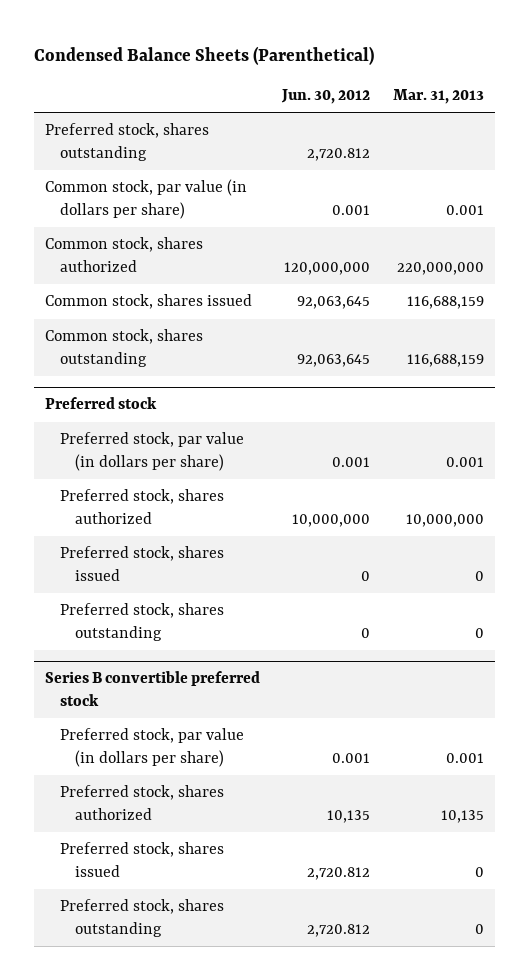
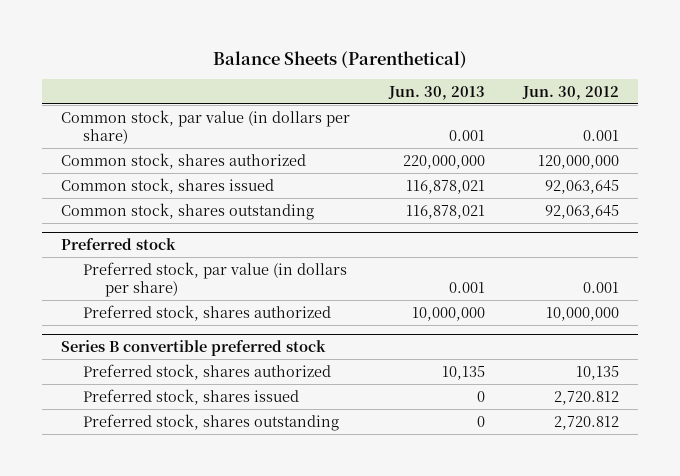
- Condensed Balance Sheets (Parenthetical)
+ Balance Sheets (Parenthetical)
- | Jun. 30, 2012 | Mar. 31, 2013
+ | Jun. 30, 2013 | Jun. 30, 2012
- Preferred stock, shares outstanding | 2,720.812 |
@ Preferred stock
- Preferred stock, shares issued | 0 | 0
- Preferred stock, shares outstanding | 0 | 0
@ Series B convertible preferred stock
- Preferred stock, par value (in dollars per share) | 0.001 | 0.001

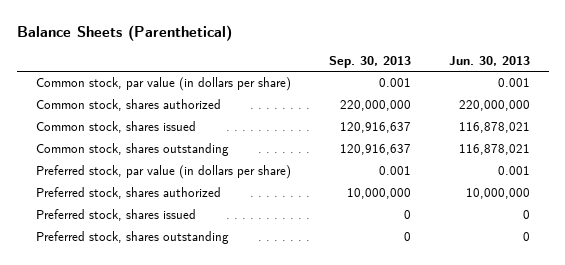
- | Jun. 30, 2013 | Jun. 30, 2012
+ | Sep. 30, 2013 | Jun. 30, 2013
- Preferred stock
- Series B convertible preferred stock
- Preferred stock, shares authorized | 10,135 | 10,135

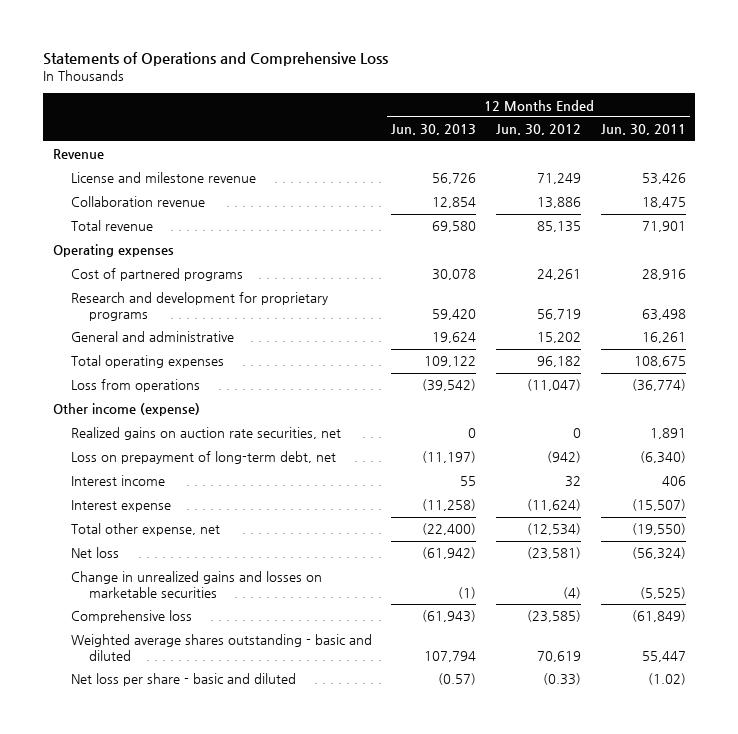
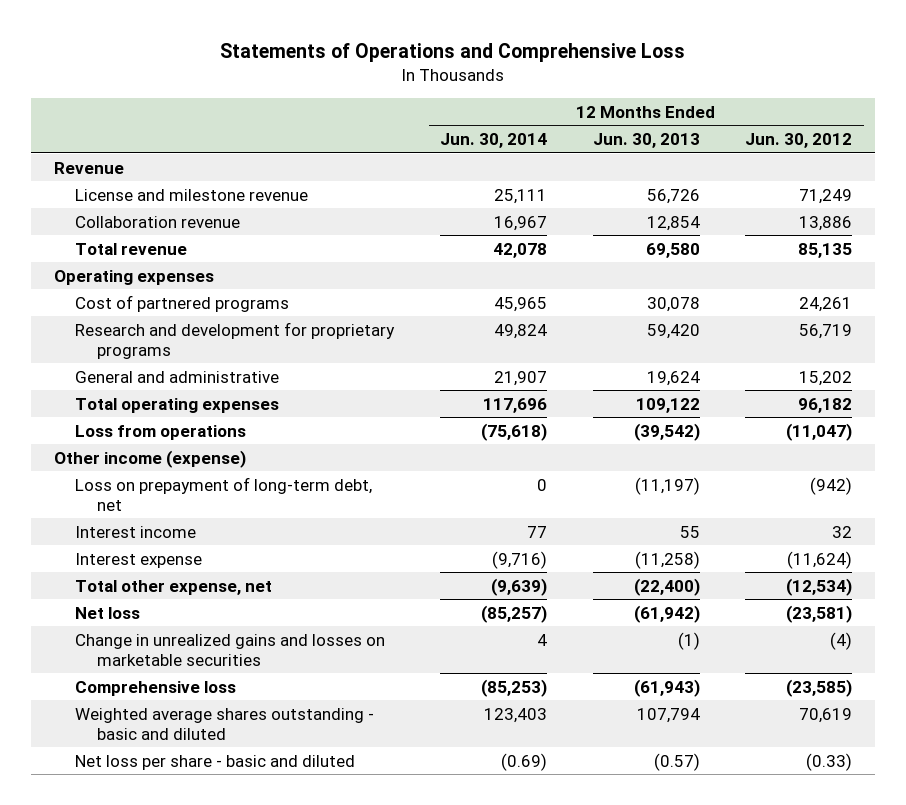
- | 12 Months Ended Jun. 30, 2013 | 12 Months Ended Jun. 30, 2012 | 12 Months Ended Jun. 30, 2011
+ | 12 Months Ended Jun. 30, 2014 | 12 Months Ended Jun. 30, 2013 | 12 Months Ended Jun. 30, 2012
- Realized gains on auction rate securities, net | 0 | 0 | 1,891

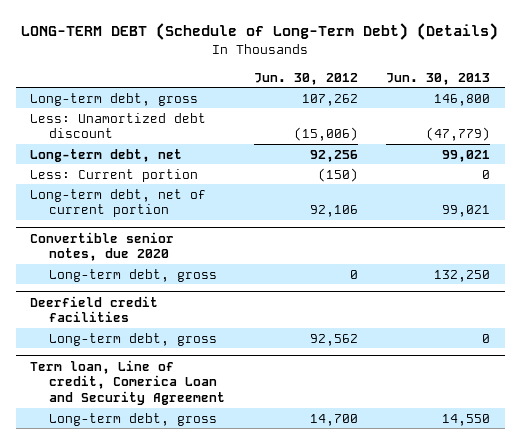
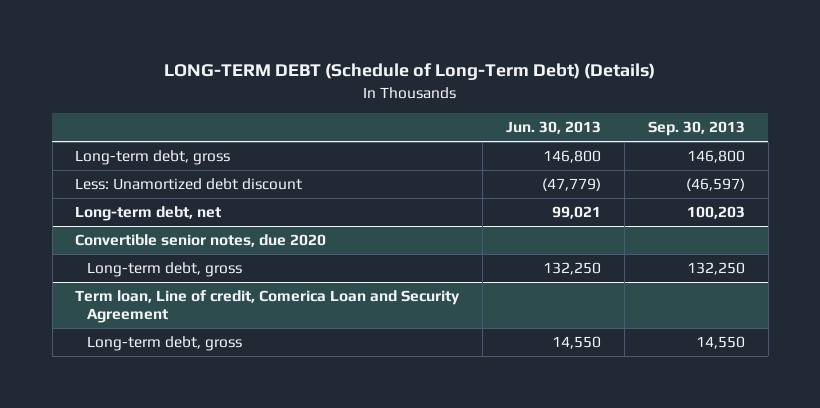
- | Jun. 30, 2012 | Jun. 30, 2013
+ | Jun. 30, 2013 | Sep. 30, 2013
- Less: Current portion | (150) | 0
- Long-term debt, net of current portion | 92,106 | 99,021
- Deerfield credit facilities
- Long-term debt, gross | 92,562 | 0

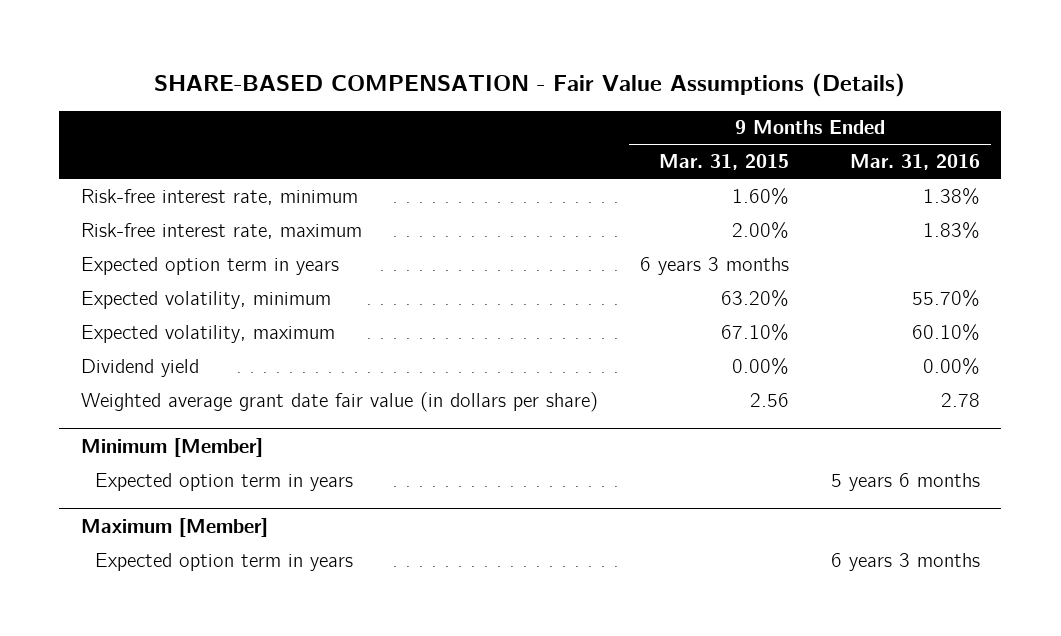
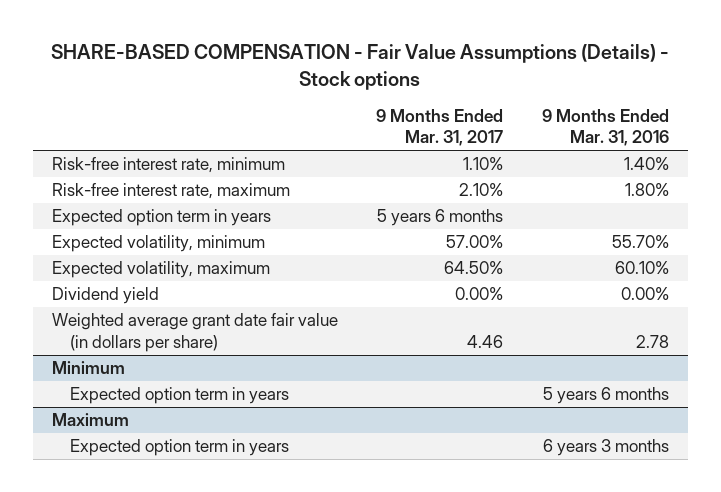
- SHARE-BASED COMPENSATION - Fair Value Assumptions (Details)
+ SHARE-BASED COMPENSATION - Fair Value Assumptions (Details) - Stock options
- | 9 Months Ended Mar. 31, 2015 | 9 Months Ended Mar. 31, 2016
+ | 9 Months Ended Mar. 31, 2017 | 9 Months Ended Mar. 31, 2016
- Risk-free interest rate, minimum | 1.60% | 1.38%
- Risk-free interest rate, maximum | 2.00% | 1.83%
+ Risk-free interest rate, minimum | 1.10% | 1.40%
+ Risk-free interest rate, maximum | 2.10% | 1.80%
- Minimum [Member]
+ Minimum
- Maximum [Member]
+ Maximum

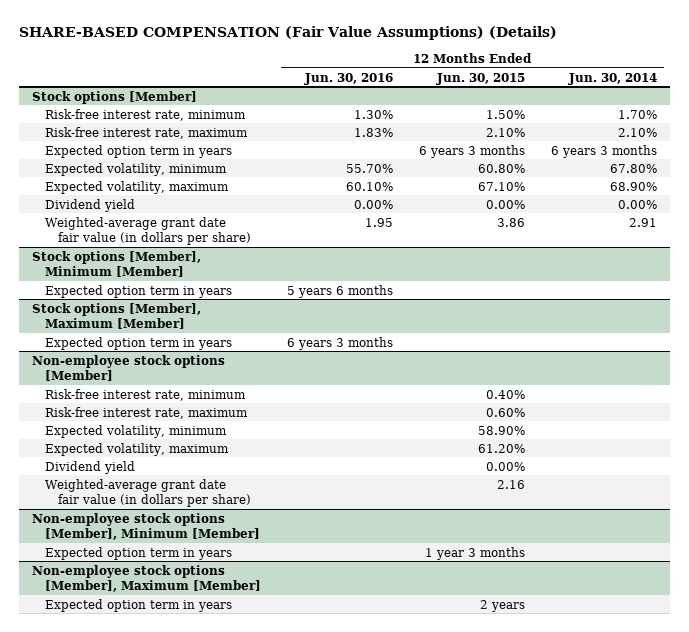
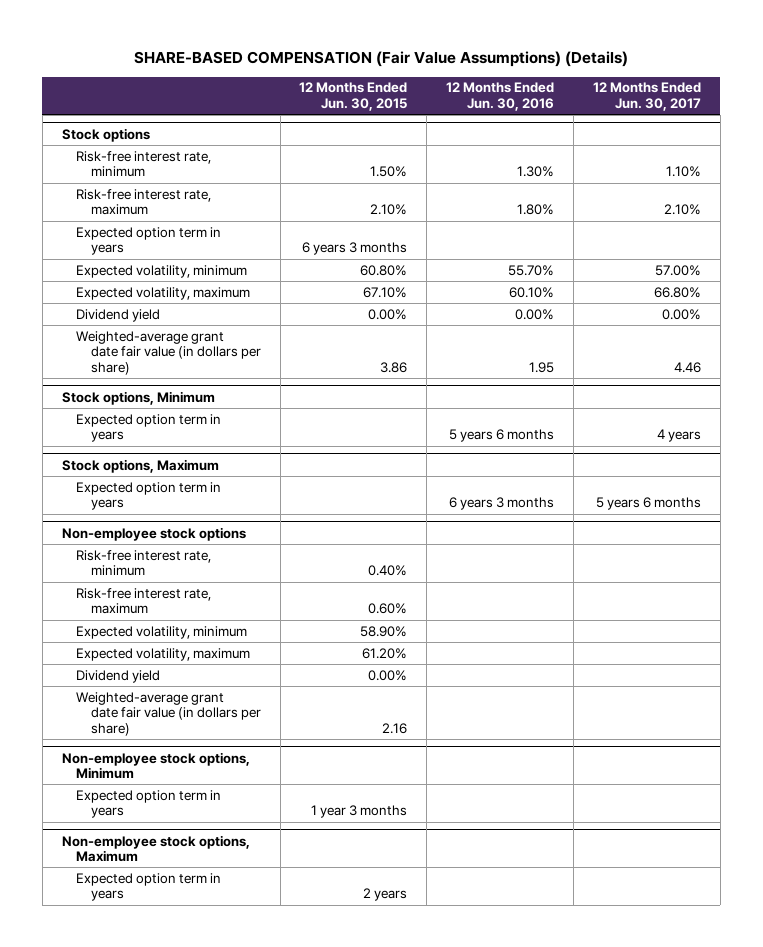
- | 12 Months Ended Jun. 30, 2016 | 12 Months Ended Jun. 30, 2015 | 12 Months Ended Jun. 30, 2014
+ | 12 Months Ended Jun. 30, 2015 | 12 Months Ended Jun. 30, 2016 | 12 Months Ended Jun. 30, 2017
- Stock options [Member]
+ Stock options
- Risk-free interest rate, maximum | 1.83% | 2.10% | 2.10%
+ Risk-free interest rate, maximum | 2.10% | 1.80% | 2.10%
- Stock options [Member], Minimum [Member]
+ Stock options, Minimum
- Stock options [Member], Maximum [Member]
+ Stock options, Maximum
- Non-employee stock options [Member]
+ Non-employee stock options
- Non-employee stock options [Member], Minimum [Member]
+ Non-employee stock options, Minimum
- Non-employee stock options [Member], Maximum [Member]
+ Non-employee stock options, Maximum

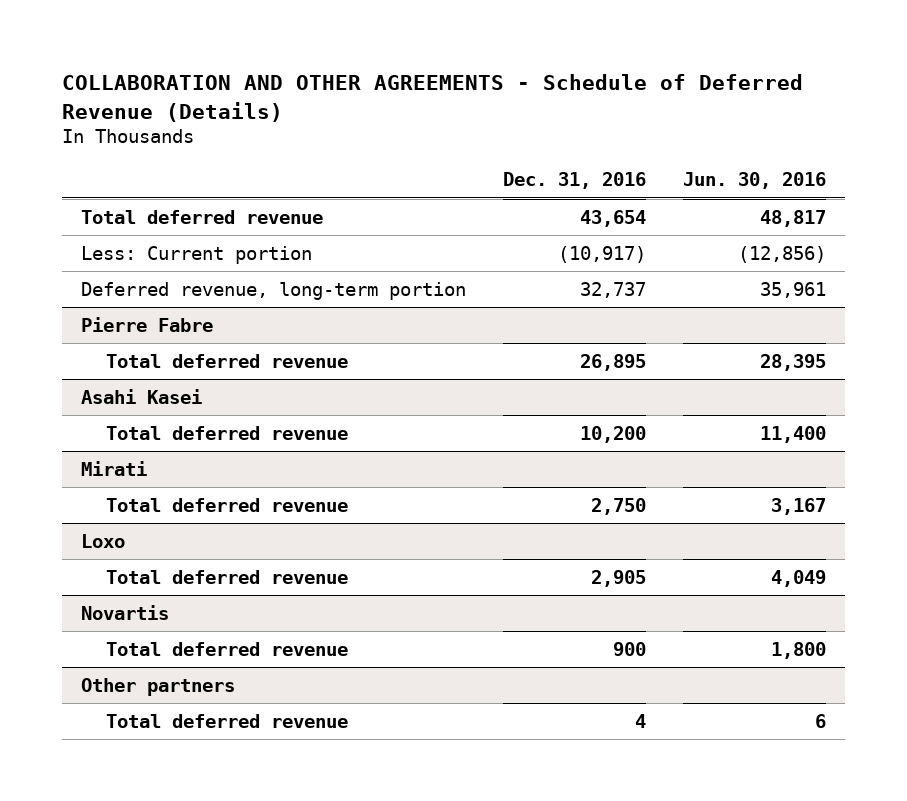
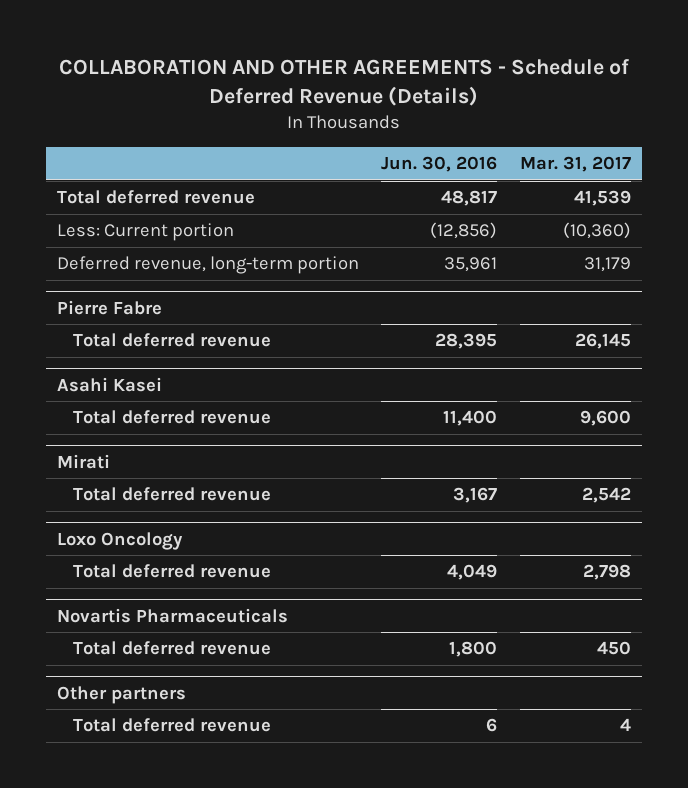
- | Dec. 31, 2016 | Jun. 30, 2016
+ | Jun. 30, 2016 | Mar. 31, 2017
- Loxo
+ Loxo Oncology
- Novartis
+ Novartis Pharmaceuticals

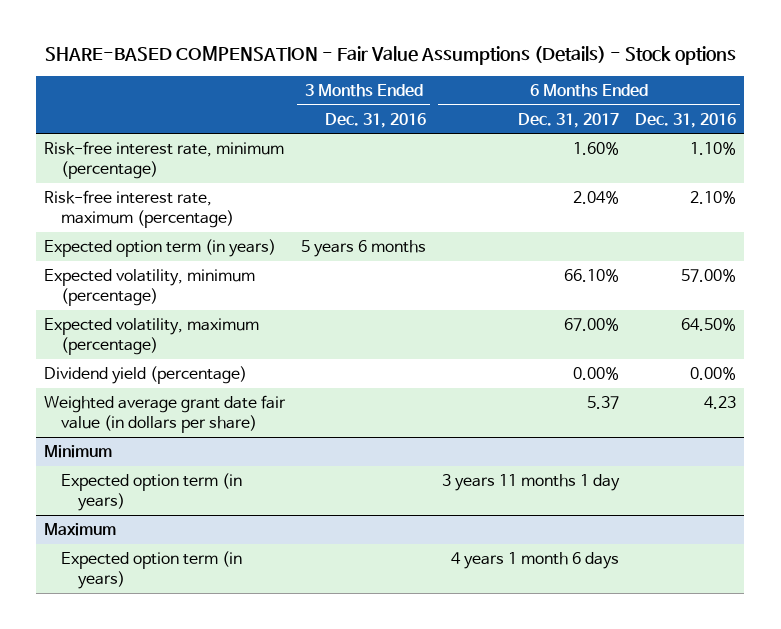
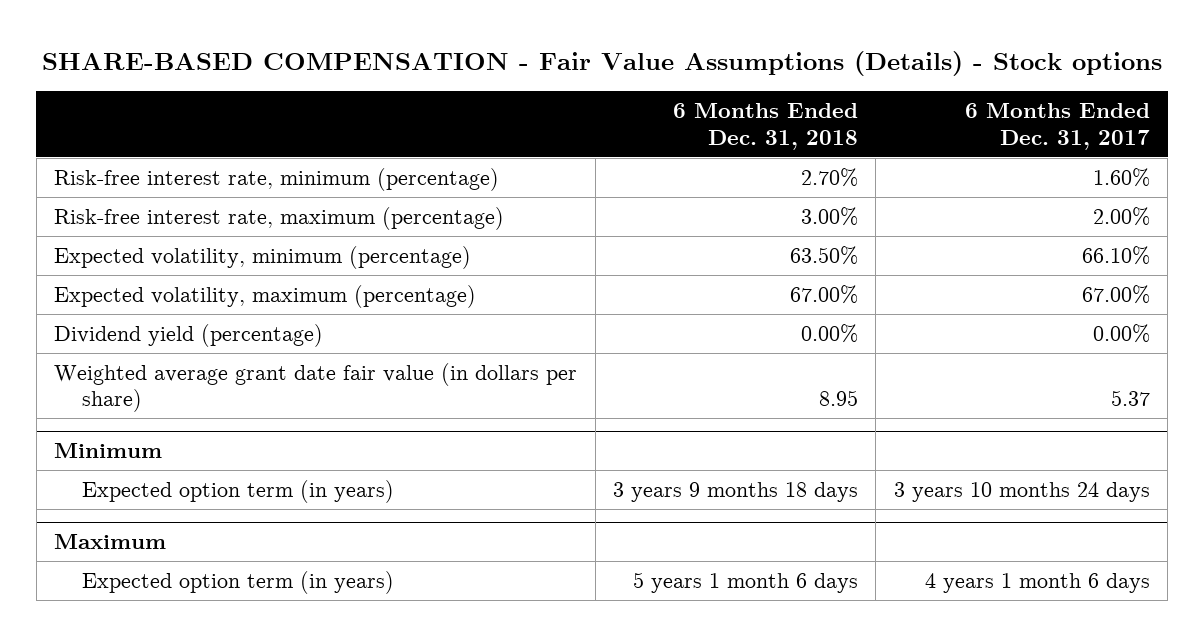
- | 3 Months Ended Dec. 31, 2016 | 6 Months Ended Dec. 31, 2017 | 6 Months Ended Dec. 31, 2016
+ | 6 Months Ended Dec. 31, 2018 | 6 Months Ended Dec. 31, 2017
- Risk-free interest rate, maximum (percentage) | | 2.04% | 2.10%
- Expected option term (in years) | 5 years 6 months | |
+ Risk-free interest rate, maximum (percentage) | 3.00% | 2.00%
@ Minimum
- Expected option term (in years) | | 3 years 11 months 1 day |
+ Expected option term (in years) | 3 years 9 months 18 days | 3 years 10 months 24 days

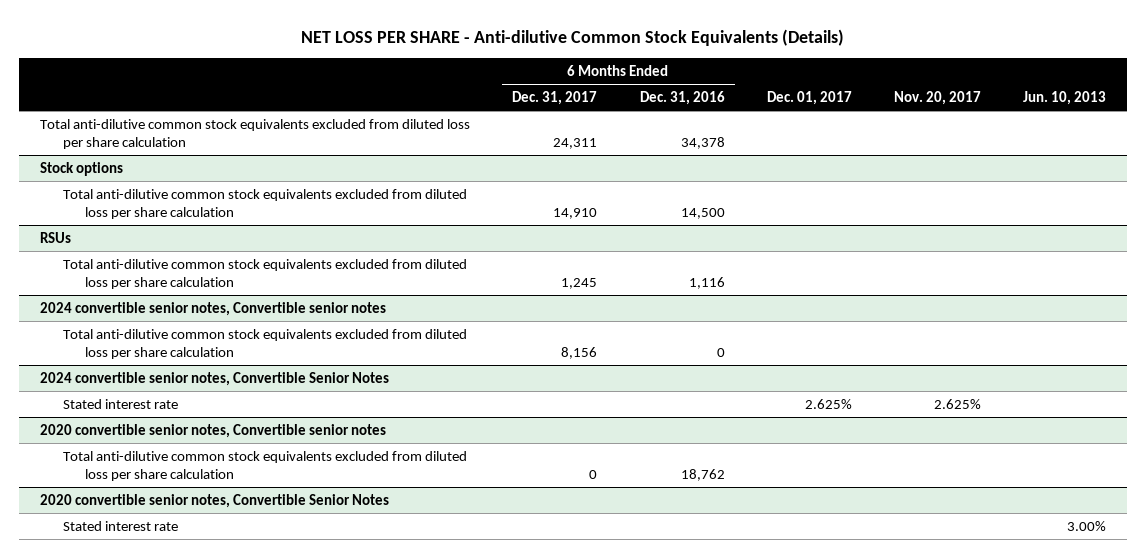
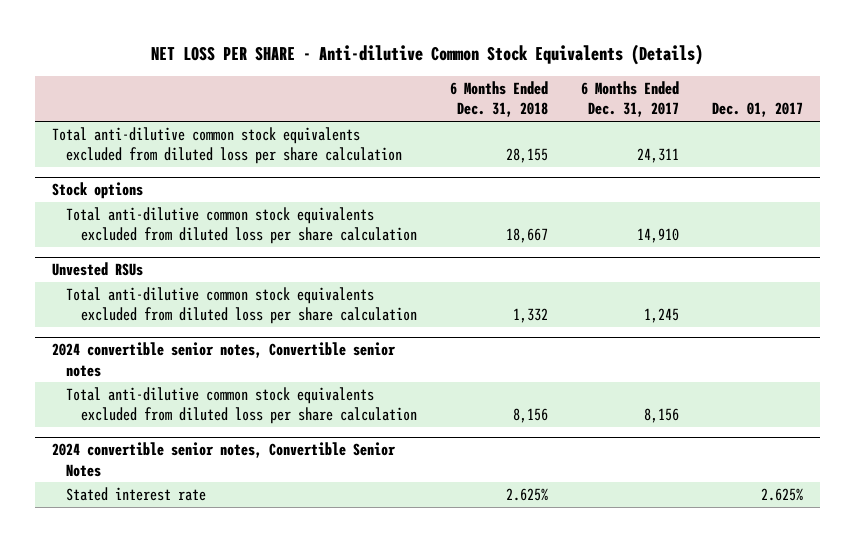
- | 6 Months Ended Dec. 31, 2017 | 6 Months Ended Dec. 31, 2016 | Dec. 01, 2017 | Nov. 20, 2017 | Jun. 10, 2013
+ | 6 Months Ended Dec. 31, 2018 | 6 Months Ended Dec. 31, 2017 | Dec. 01, 2017
- RSUs
+ Unvested RSUs
- 2020 convertible senior notes, Convertible senior notes
- Total anti-dilutive common stock equivalents excluded from diluted loss per share calculation | 0 | 18,762 | | |
- 2020 convertible senior notes, Convertible Senior Notes
- Stated interest rate | | | | | 3.00%

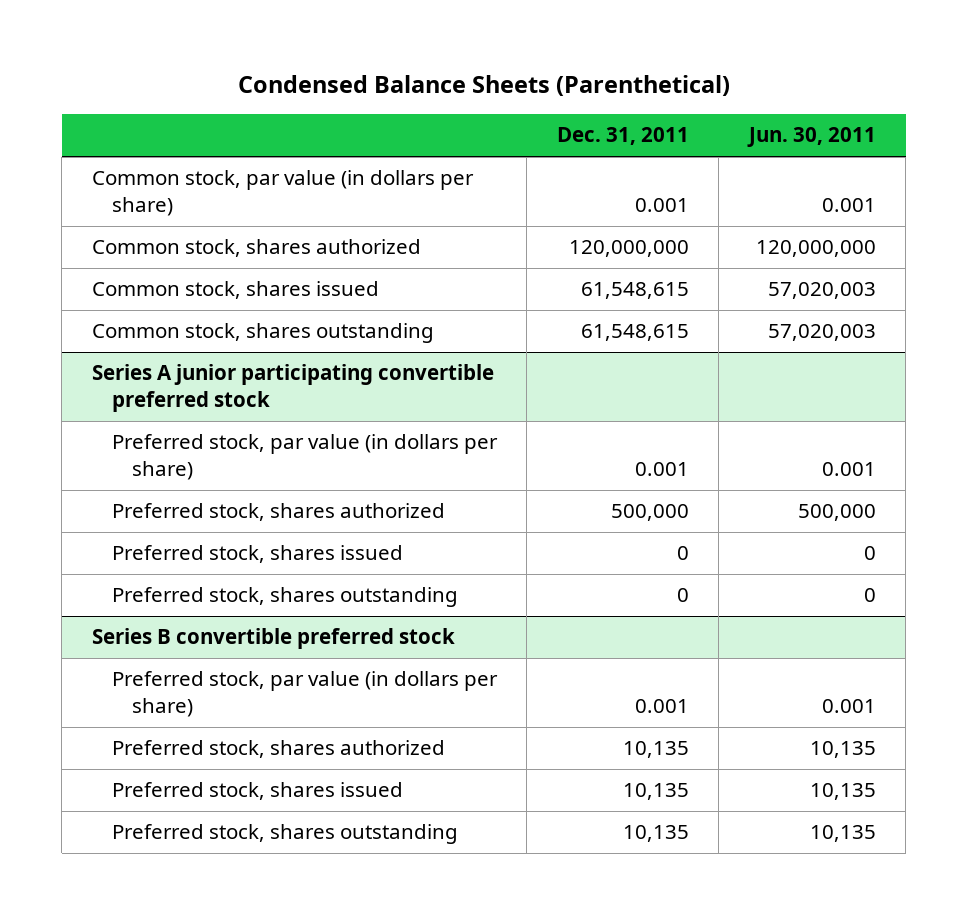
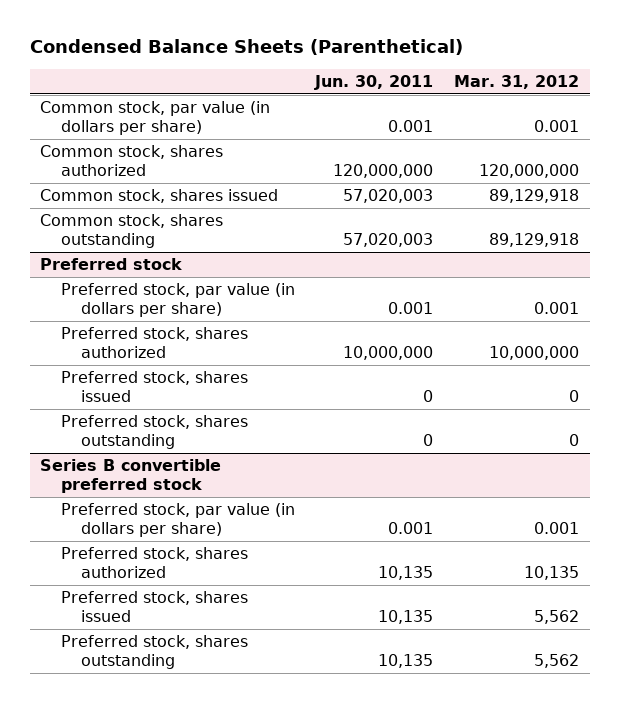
- | Dec. 31, 2011 | Jun. 30, 2011
+ | Jun. 30, 2011 | Mar. 31, 2012
- Series A junior participating convertible preferred stock
+ Preferred stock
- Preferred stock, shares authorized | 500,000 | 500,000
+ Preferred stock, shares authorized | 10,000,000 | 10,000,000

